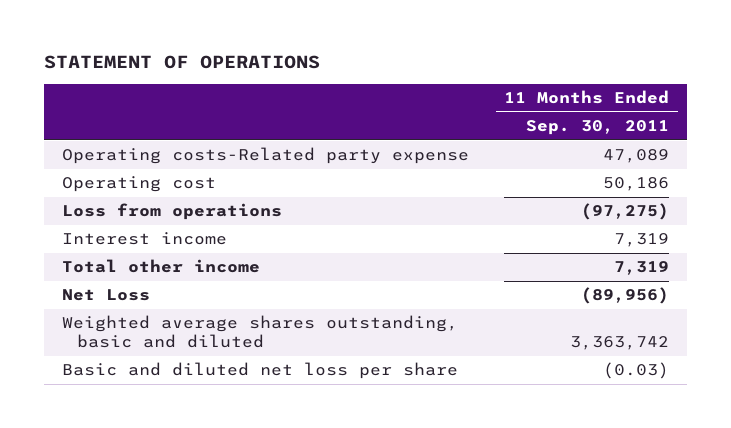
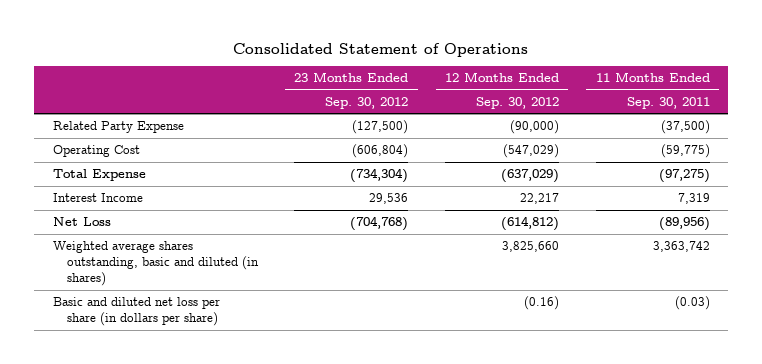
- STATEMENT OF OPERATIONS
+ Consolidated Statement of Operations
- | 11 Months Ended Sep. 30, 2011
+ | 23 Months Ended Sep. 30, 2012 | 12 Months Ended Sep. 30, 2012 | 11 Months Ended Sep. 30, 2011
- Operating costs-Related party expense | 47,089
- Operating cost | 50,186
- Loss from operations | (97,275)
- Interest income | 7,319
- Total other income | 7,319
+ Related Party Expense | (127,500) | (90,000) | (37,500)
+ Operating Cost | (606,804) | (547,029) | (59,775)
+ Total Expense | (734,304) | (637,029) | (97,275)
+ Interest Income | 29,536 | 22,217 | 7,319
- Weighted average shares outstanding, basic and diluted | 3,363,742
- Basic and diluted net loss per share | (0.03)
+ Weighted average shares outstanding, basic and diluted (in shares) | | 3,825,660 | 3,363,742
+ Basic and diluted net loss per share (in dollars per share) | | (0.16) | (0.03)

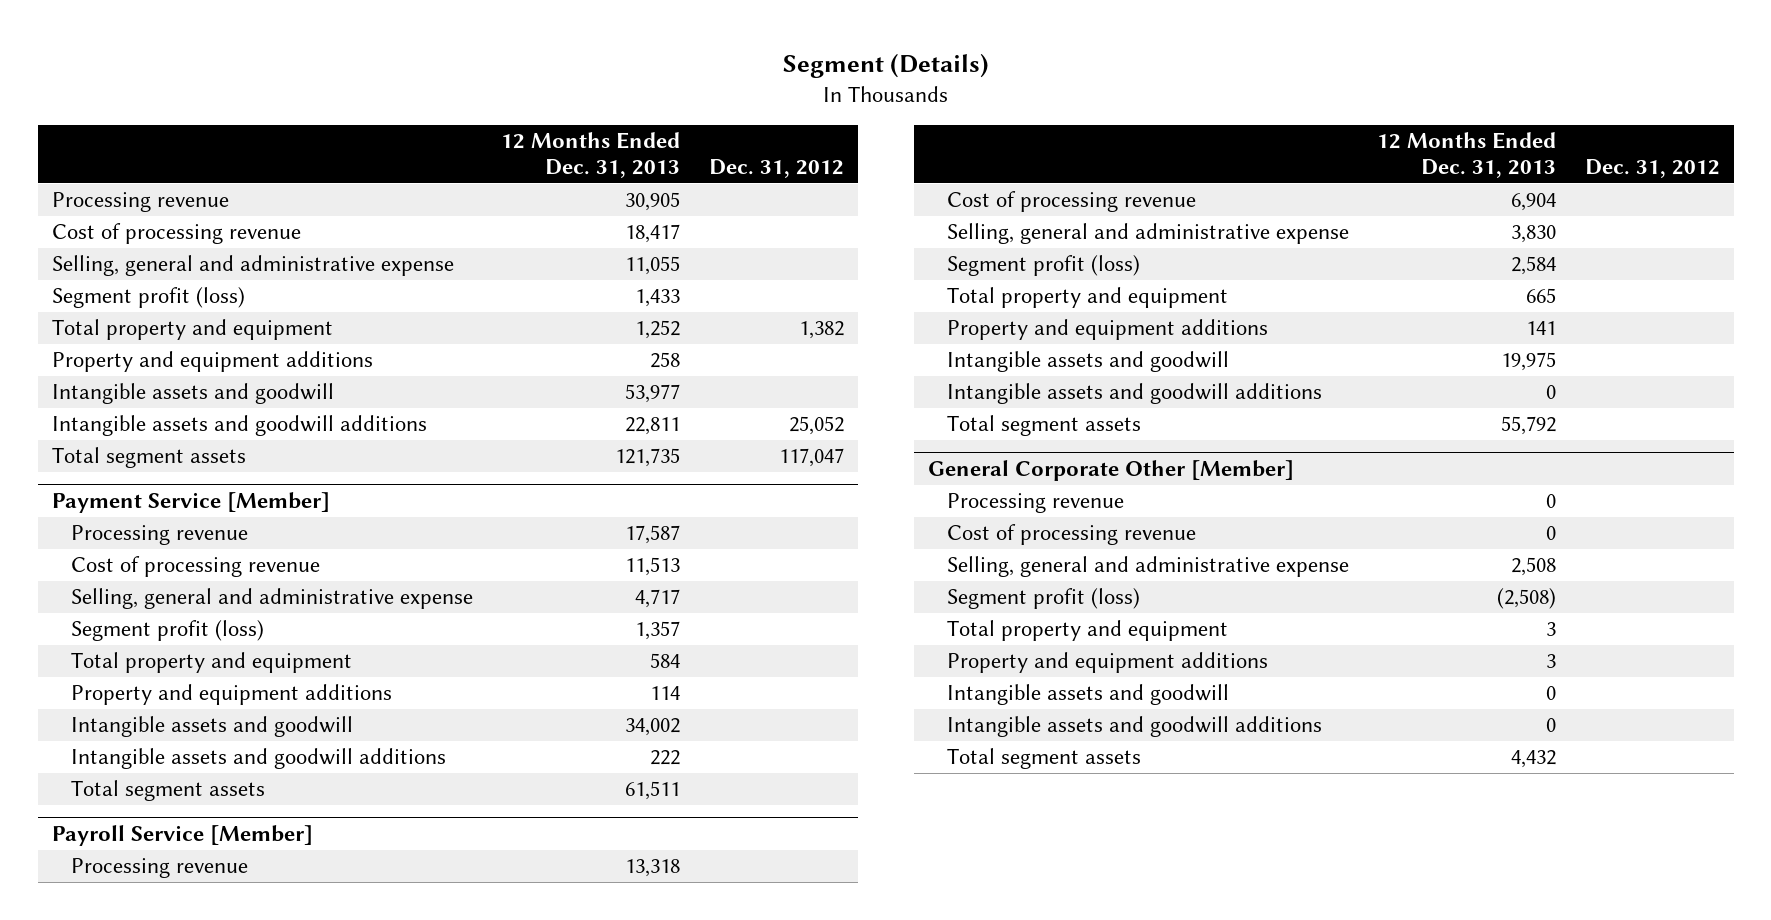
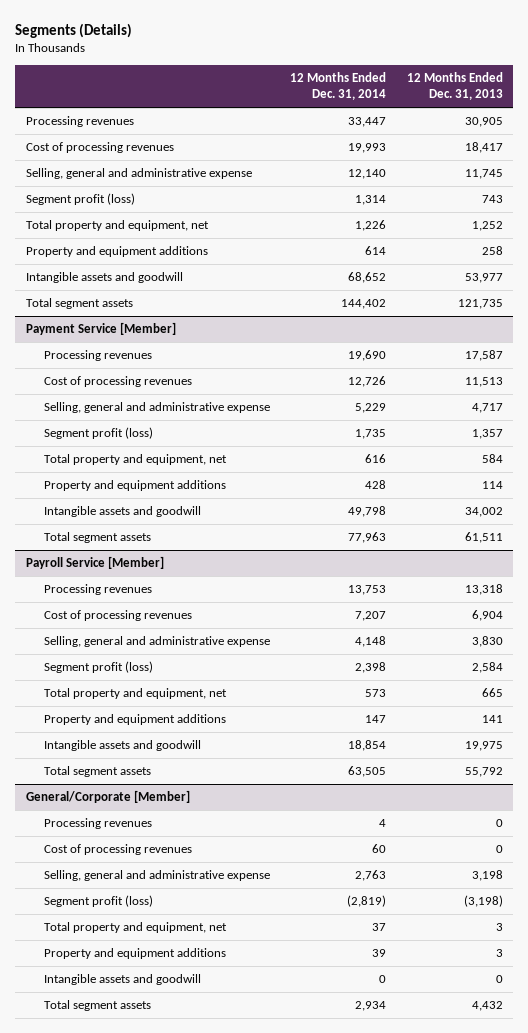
- Segment (Details)
+ Segments (Details)
- | 12 Months Ended Dec. 31, 2013 | Dec. 31, 2012
+ | 12 Months Ended Dec. 31, 2014 | 12 Months Ended Dec. 31, 2013
- Processing revenue | 30,905 |
- Cost of processing revenue | 18,417 |
- Selling, general and administrative expense | 11,055 |
- Segment profit (loss) | 1,433 |
- Total property and equipment | 1,252 | 1,382
+ Processing revenues | 33,447 | 30,905
+ Cost of processing revenues | 19,993 | 18,417
+ Selling, general and administrative expense | 12,140 | 11,745
+ Segment profit (loss) | 1,314 | 743
+ Total property and equipment, net | 1,226 | 1,252
- Intangible assets and goodwill additions | 22,811 | 25,052
@ Payment Service [Member]
- Processing revenue | 17,587 |
- Cost of processing revenue | 11,513 |
+ Processing revenues | 19,690 | 17,587
+ Cost of processing revenues | 12,726 | 11,513
- Total property and equipment | 584 |
+ Total property and equipment, net | 616 | 584
- Intangible assets and goodwill additions | 222 |
@ Payroll Service [Member]
- Processing revenue | 13,318 |
- Cost of processing revenue | 6,904 |
+ Processing revenues | 13,753 | 13,318
+ Cost of processing revenues | 7,207 | 6,904
- Total property and equipment | 665 |
+ Total property and equipment, net | 573 | 665
- Intangible assets and goodwill additions | 0 |
- General Corporate Other [Member]
- Processing revenue | 0 |
- Cost of processing revenue | 0 |
- Selling, general and administrative expense | 2,508 |
- Segment profit (loss) | (2,508) |
- Total property and equipment | 3 |
+ General/Corporate [Member]
+ Processing revenues | 4 | 0
+ Cost of processing revenues | 60 | 0
+ Selling, general and administrative expense | 2,763 | 3,198
+ Segment profit (loss) | (2,819) | (3,198)
+ Total property and equipment, net | 37 | 3
- Intangible assets and goodwill additions | 0 |

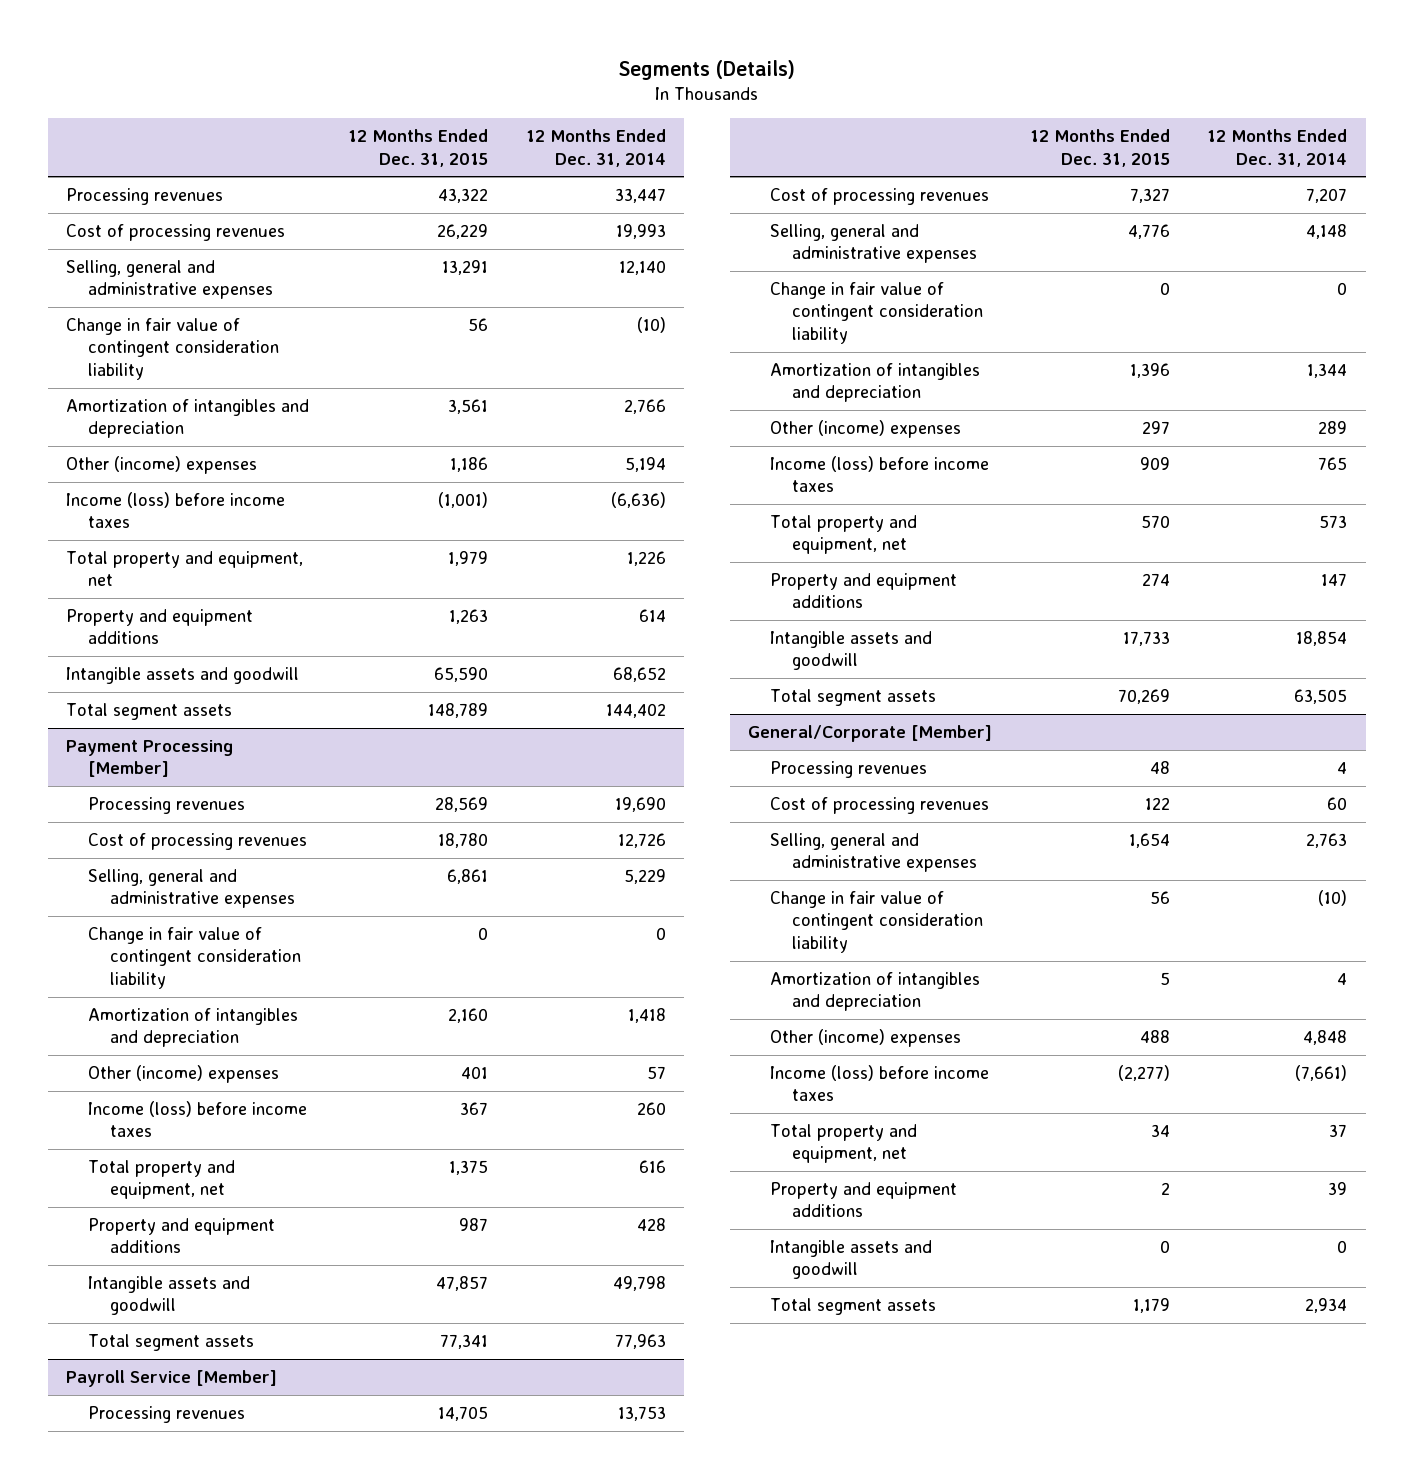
- | 12 Months Ended Dec. 31, 2014 | 12 Months Ended Dec. 31, 2013
+ | 12 Months Ended Dec. 31, 2015 | 12 Months Ended Dec. 31, 2014
- Selling, general and administrative expense | 12,140 | 11,745
- Segment profit (loss) | 1,314 | 743
+ Selling, general and administrative expenses | 13,291 | 12,140
+ Change in fair value of contingent consideration liability | 56 | (10)
+ Amortization of intangibles and depreciation | 3,561 | 2,766
+ Other (income) expenses | 1,186 | 5,194
+ Income (loss) before income taxes | (1,001) | (6,636)
- Payment Service [Member]
+ Payment Processing [Member]
- Selling, general and administrative expense | 5,229 | 4,717
- Segment profit (loss) | 1,735 | 1,357
+ Selling, general and administrative expenses | 6,861 | 5,229
+ Change in fair value of contingent consideration liability | 0 | 0
+ Amortization of intangibles and depreciation | 2,160 | 1,418
+ Other (income) expenses | 401 | 57
+ Income (loss) before income taxes | 367 | 260
@ Payroll Service [Member]
- Selling, general and administrative expense | 4,148 | 3,830
- Segment profit (loss) | 2,398 | 2,584
+ Selling, general and administrative expenses | 4,776 | 4,148
+ Change in fair value of contingent consideration liability | 0 | 0
+ Amortization of intangibles and depreciation | 1,396 | 1,344
+ Other (income) expenses | 297 | 289
+ Income (loss) before income taxes | 909 | 765
@ General/Corporate [Member]
- Selling, general and administrative expense | 2,763 | 3,198
- Segment profit (loss) | (2,819) | (3,198)
+ Selling, general and administrative expenses | 1,654 | 2,763
+ Change in fair value of contingent consideration liability | 56 | (10)
+ Amortization of intangibles and depreciation | 5 | 4
+ Other (income) expenses | 488 | 4,848
+ Income (loss) before income taxes | (2,277) | (7,661)

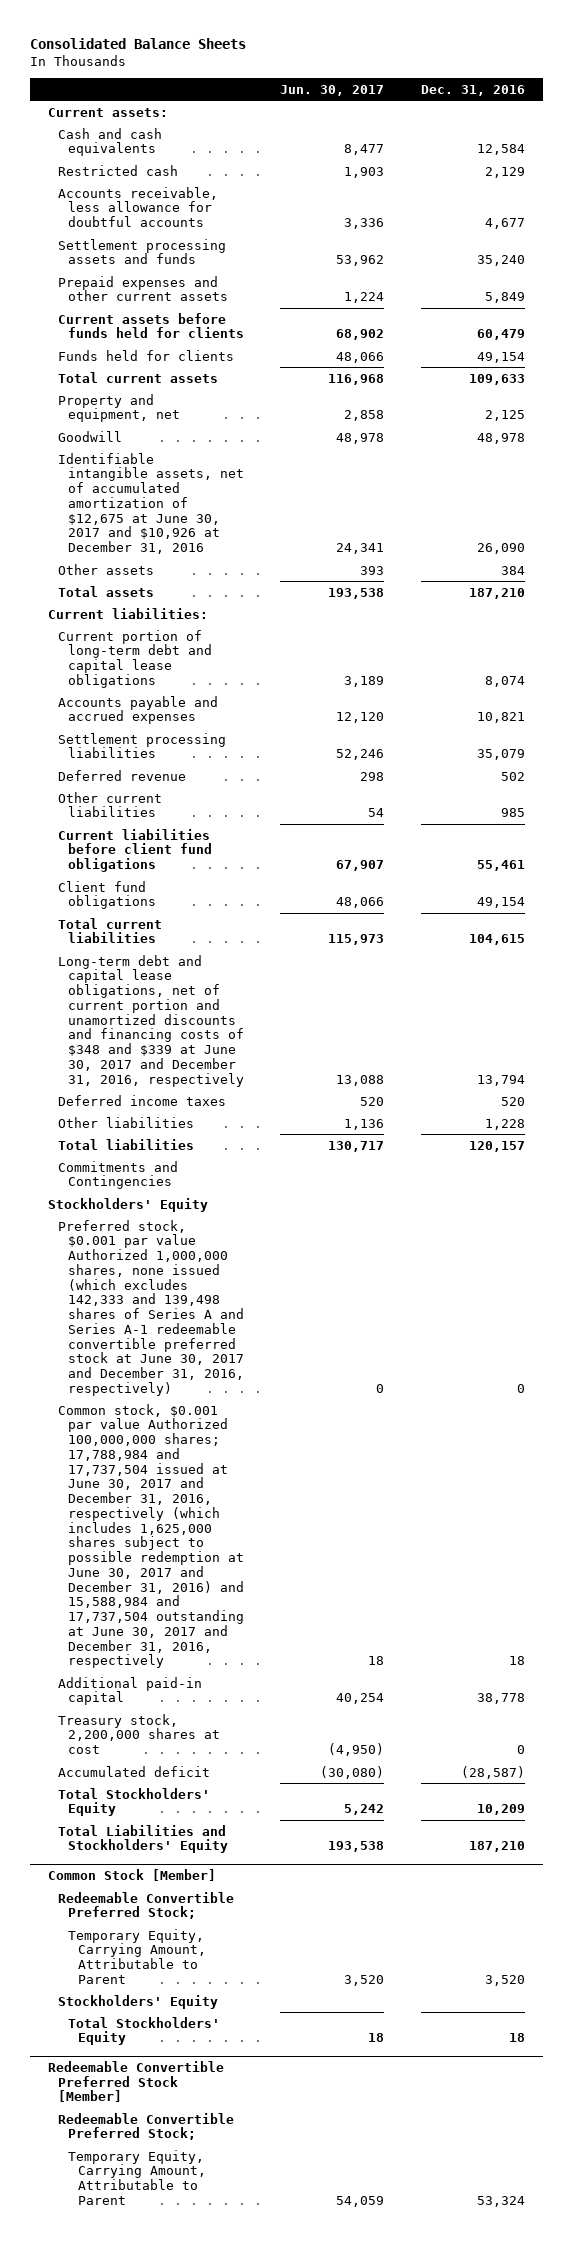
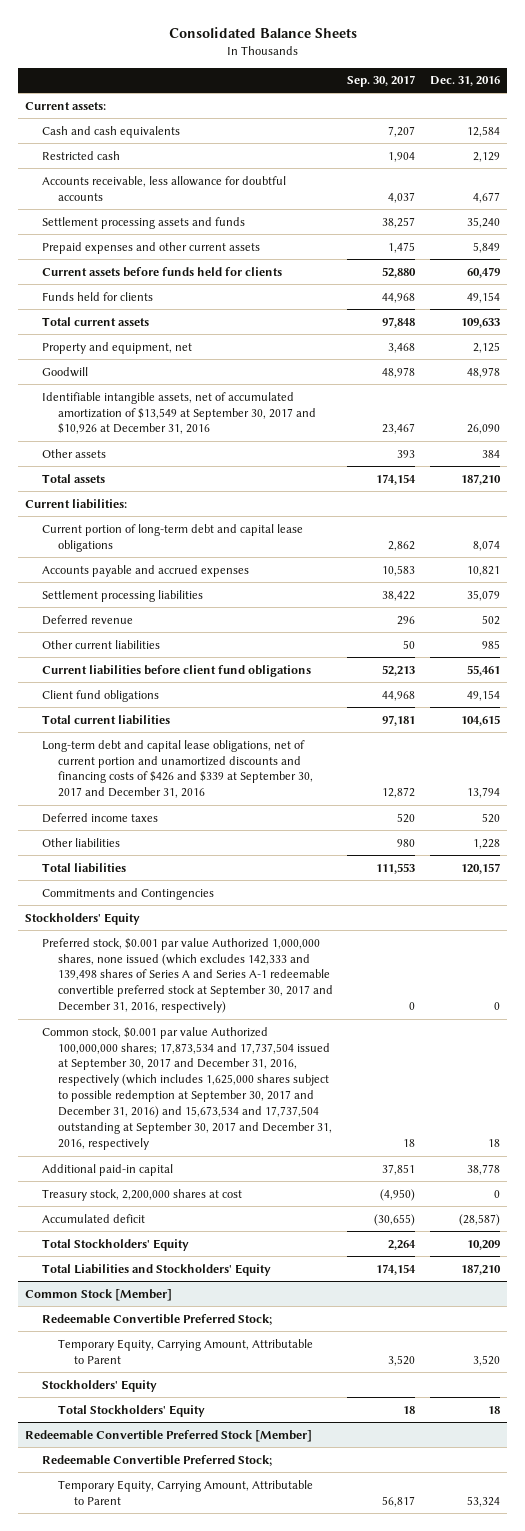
- | Jun. 30, 2017 | Dec. 31, 2016
+ | Sep. 30, 2017 | Dec. 31, 2016
- Identifiable intangible assets, net of accumulated amortization of $12,675 at June 30, 2017 and $10,926 at December 31, 2016 | 24,341 | 26,090
+ Identifiable intangible assets, net of accumulated amortization of $13,549 at September 30, 2017 and $10,926 at December 31, 2016 | 23,467 | 26,090
- Long-term debt and capital lease obligations, net of current portion and unamortized discounts and financing costs of $348 and $339 at June 30, 2017 and December 31, 2016, respectively | 13,088 | 13,794
+ Long-term debt and capital lease obligations, net of current portion and unamortized discounts and financing costs of $426 and $339 at September 30, 2017 and December 31, 2016 | 12,872 | 13,794
- Preferred stock, $0.001 par value Authorized 1,000,000 shares, none issued (which excludes 142,333 and 139,498 shares of Series A and Series A-1 redeemable convertible preferred stock at June 30, 2017 and December 31, 2016, respectively) | 0 | 0
- Common stock, $0.001 par value Authorized 100,000,000 shares; 17,788,984 and 17,737,504 issued at June 30, 2017 and December 31, 2016, respectively (which includes 1,625,000 shares subject to possible redemption at June 30, 2017 and December 31, 2016) and 15,588,984 and 17,737,504 outstanding at June 30, 2017 and December 31, 2016, respectively | 18 | 18
+ Preferred stock, $0.001 par value Authorized 1,000,000 shares, none issued (which excludes 142,333 and 139,498 shares of Series A and Series A-1 redeemable convertible preferred stock at September 30, 2017 and December 31, 2016, respectively) | 0 | 0
+ Common stock, $0.001 par value Authorized 100,000,000 shares; 17,873,534 and 17,737,504 issued at September 30, 2017 and December 31, 2016, respectively (which includes 1,625,000 shares subject to possible redemption at September 30, 2017 and December 31, 2016) and 15,673,534 and 17,737,504 outstanding at September 30, 2017 and December 31, 2016, respectively | 18 | 18

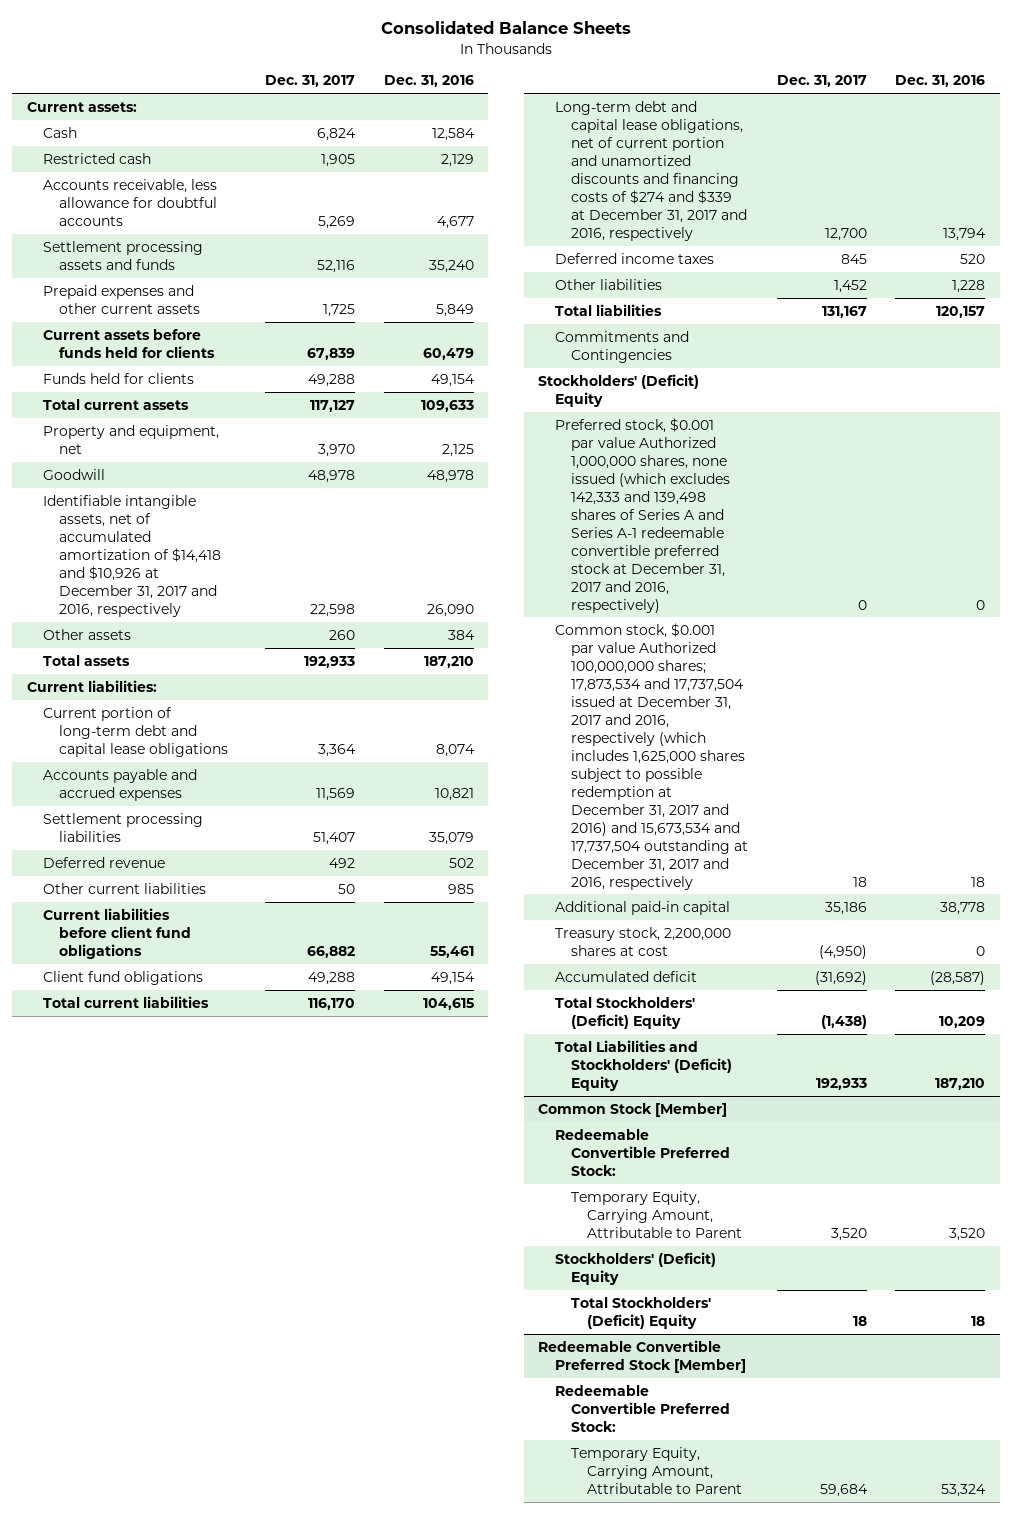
- | Sep. 30, 2017 | Dec. 31, 2016
+ | Dec. 31, 2017 | Dec. 31, 2016
- Cash and cash equivalents | 7,207 | 12,584
+ Cash | 6,824 | 12,584
- Identifiable intangible assets, net of accumulated amortization of $13,549 at September 30, 2017 and $10,926 at December 31, 2016 | 23,467 | 26,090
+ Identifiable intangible assets, net of accumulated amortization of $14,418 and $10,926 at December 31, 2017 and 2016, respectively | 22,598 | 26,090
- Long-term debt and capital lease obligations, net of current portion and unamortized discounts and financing costs of $426 and $339 at September 30, 2017 and December 31, 2016 | 12,872 | 13,794
+ Long-term debt and capital lease obligations, net of current portion and unamortized discounts and financing costs of $274 and $339 at December 31, 2017 and 2016, respectively | 12,700 | 13,794
- Stockholders' Equity
- Preferred stock, $0.001 par value Authorized 1,000,000 shares, none issued (which excludes 142,333 and 139,498 shares of Series A and Series A-1 redeemable convertible preferred stock at September 30, 2017 and December 31, 2016, respectively) | 0 | 0
- Common stock, $0.001 par value Authorized 100,000,000 shares; 17,873,534 and 17,737,504 issued at September 30, 2017 and December 31, 2016, respectively (which includes 1,625,000 shares subject to possible redemption at September 30, 2017 and December 31, 2016) and 15,673,534 and 17,737,504 outstanding at September 30, 2017 and December 31, 2016, respectively | 18 | 18
+ Stockholders' (Deficit) Equity
+ Preferred stock, $0.001 par value Authorized 1,000,000 shares, none issued (which excludes 142,333 and 139,498 shares of Series A and Series A-1 redeemable convertible preferred stock at December 31, 2017 and 2016, respectively) | 0 | 0
+ Common stock, $0.001 par value Authorized 100,000,000 shares; 17,873,534 and 17,737,504 issued at December 31, 2017 and 2016, respectively (which includes 1,625,000 shares subject to possible redemption at December 31, 2017 and 2016) and 15,673,534 and 17,737,504 outstanding at December 31, 2017 and 2016, respectively | 18 | 18
- Total Stockholders' Equity | 2,264 | 10,209
- Total Liabilities and Stockholders' Equity | 174,154 | 187,210
+ Total Stockholders' (Deficit) Equity | (1,438) | 10,209
+ Total Liabilities and Stockholders' (Deficit) Equity | 192,933 | 187,210
@ Common Stock [Member]
- Redeemable Convertible Preferred Stock;
+ Redeemable Convertible Preferred Stock:
- Stockholders' Equity
- Total Stockholders' Equity | 18 | 18
+ Stockholders' (Deficit) Equity
+ Total Stockholders' (Deficit) Equity | 18 | 18
@ Redeemable Convertible Preferred Stock [Member]
- Redeemable Convertible Preferred Stock;
+ Redeemable Convertible Preferred Stock:

